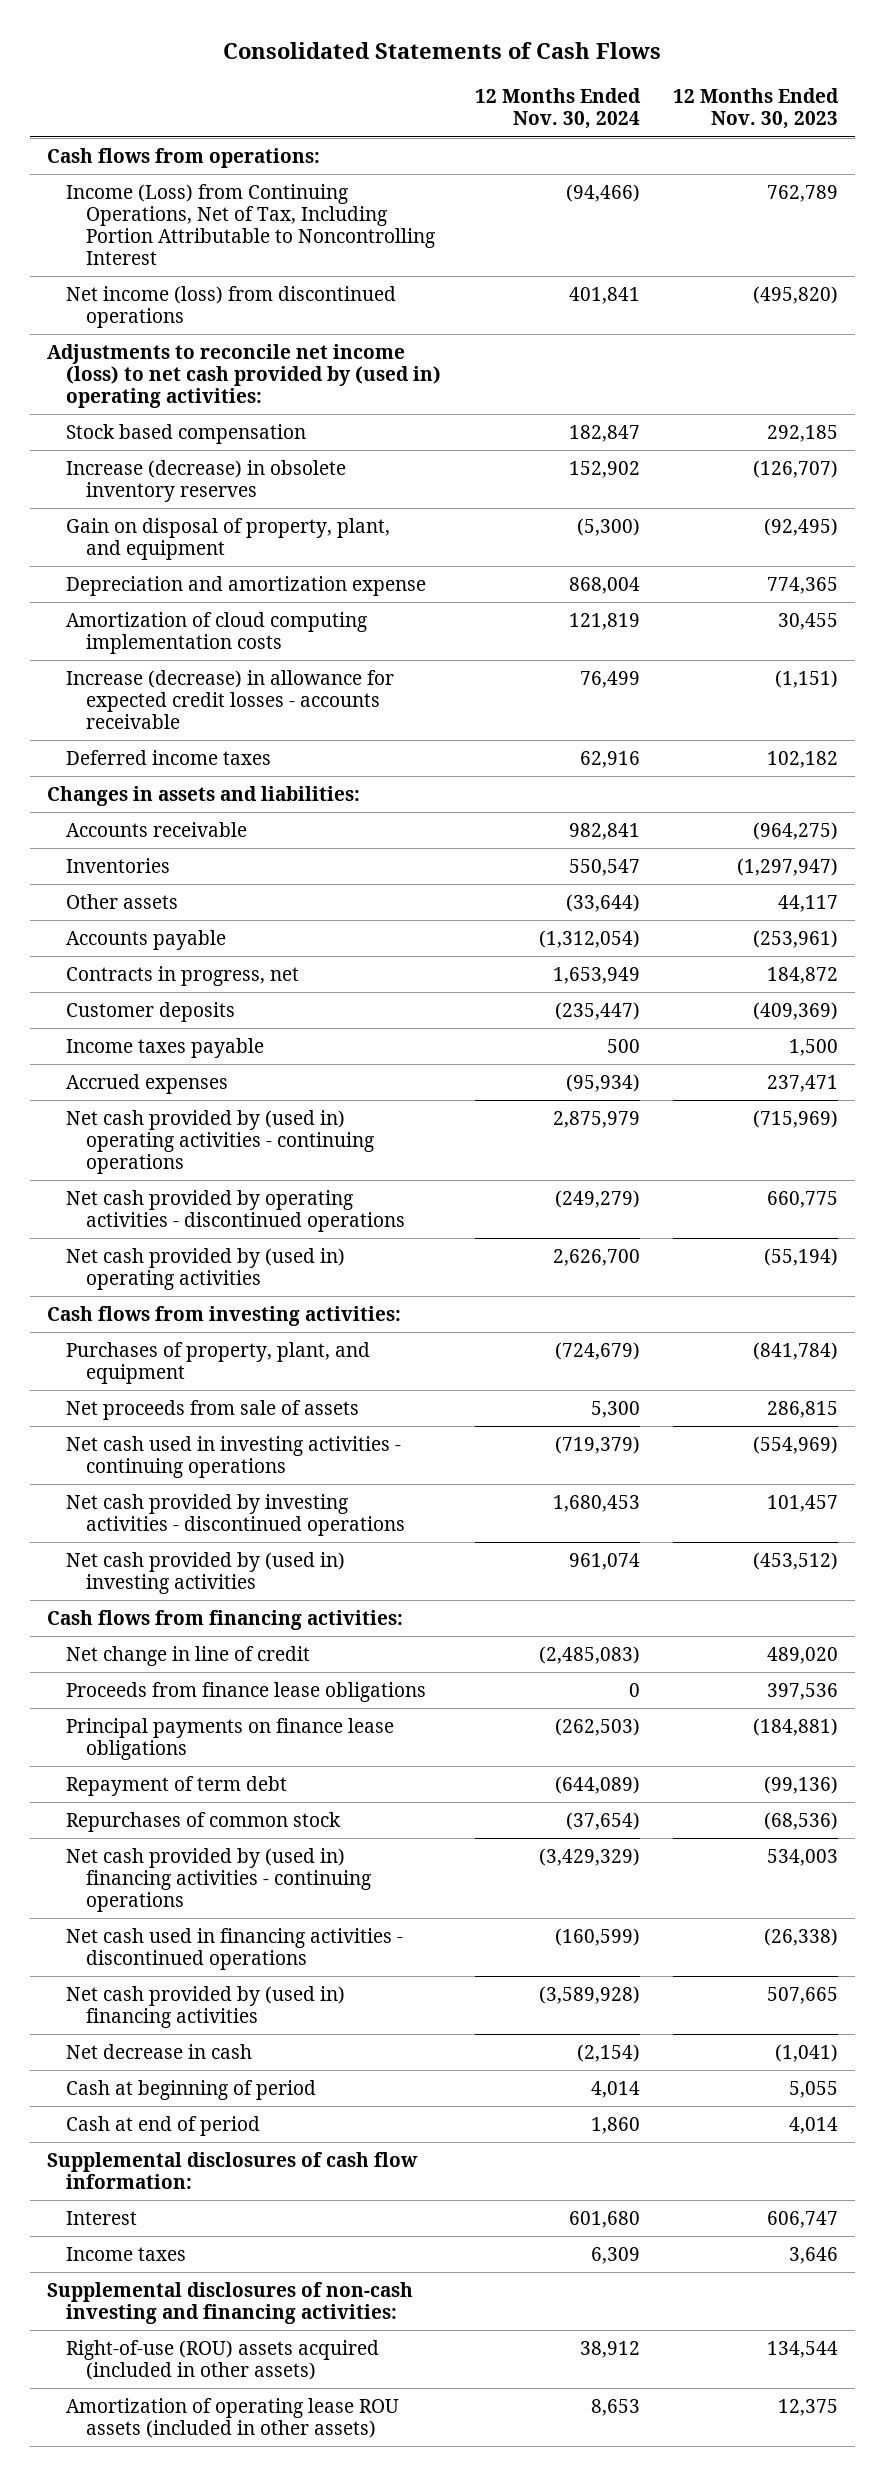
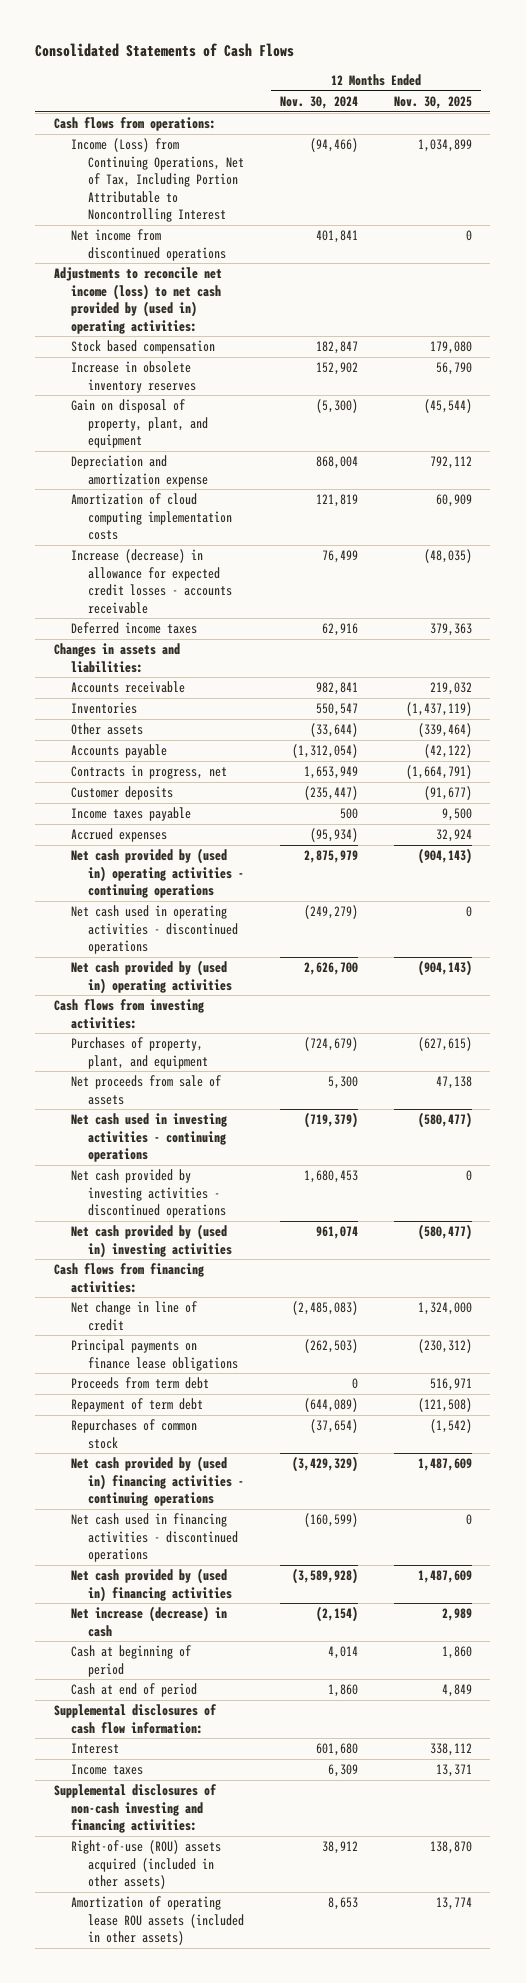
- | 12 Months Ended Nov. 30, 2024 | 12 Months Ended Nov. 30, 2023
+ | 12 Months Ended Nov. 30, 2024 | 12 Months Ended Nov. 30, 2025
- Net income (loss) from discontinued operations | 401,841 | (495,820)
+ Net income from discontinued operations | 401,841 | 0
- Increase (decrease) in obsolete inventory reserves | 152,902 | (126,707)
+ Increase in obsolete inventory reserves | 152,902 | 56,790
- Net cash provided by operating activities - discontinued operations | (249,279) | 660,775
+ Net cash used in operating activities - discontinued operations | (249,279) | 0
- Proceeds from finance lease obligations | 0 | 397,536
+ Proceeds from term debt | 0 | 516,971
- Net decrease in cash | (2,154) | (1,041)
+ Net increase (decrease) in cash | (2,154) | 2,989

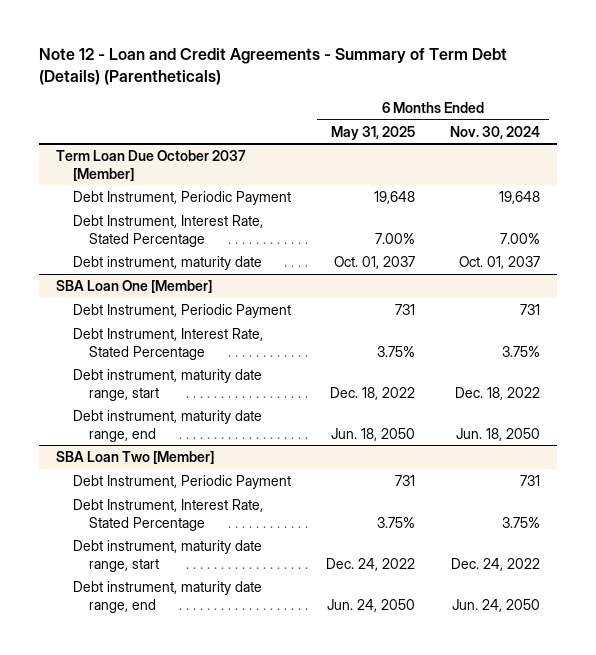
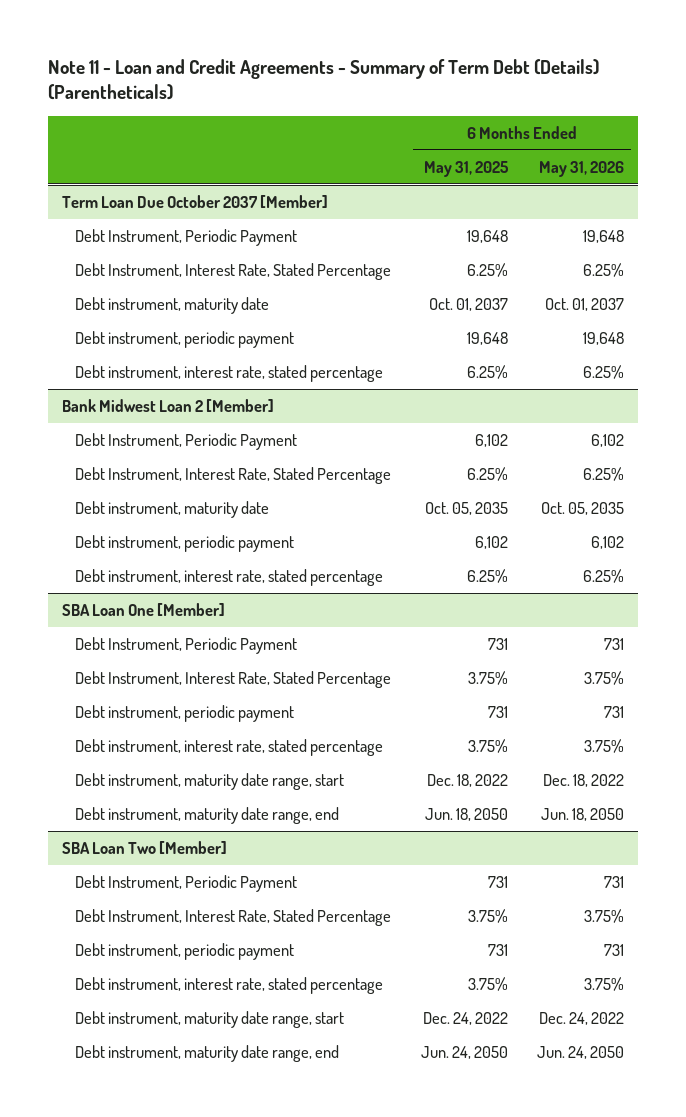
- Note 12 - Loan and Credit Agreements - Summary of Term Debt (Details) (Parentheticals)
+ Note 11 - Loan and Credit Agreements - Summary of Term Debt (Details) (Parentheticals)
- | 6 Months Ended May 31, 2025 | 6 Months Ended Nov. 30, 2024
+ | 6 Months Ended May 31, 2025 | 6 Months Ended May 31, 2026
@ Term Loan Due October 2037 [Member]
- Debt Instrument, Interest Rate, Stated Percentage | 7.00% | 7.00%
+ Debt Instrument, Interest Rate, Stated Percentage | 6.25% | 6.25%
+ Debt instrument, periodic payment | 19,648 | 19,648
+ Debt instrument, interest rate, stated percentage | 6.25% | 6.25%
+ Bank Midwest Loan 2 [Member]
+ Debt Instrument, Periodic Payment | 6,102 | 6,102
+ Debt Instrument, Interest Rate, Stated Percentage | 6.25% | 6.25%
+ Debt instrument, maturity date | Oct. 05, 2035 | Oct. 05, 2035
+ Debt instrument, periodic payment | 6,102 | 6,102
+ Debt instrument, interest rate, stated percentage | 6.25% | 6.25%
@ SBA Loan One [Member]
+ Debt instrument, periodic payment | 731 | 731
+ Debt instrument, interest rate, stated percentage | 3.75% | 3.75%
@ SBA Loan Two [Member]
+ Debt instrument, periodic payment | 731 | 731
+ Debt instrument, interest rate, stated percentage | 3.75% | 3.75%

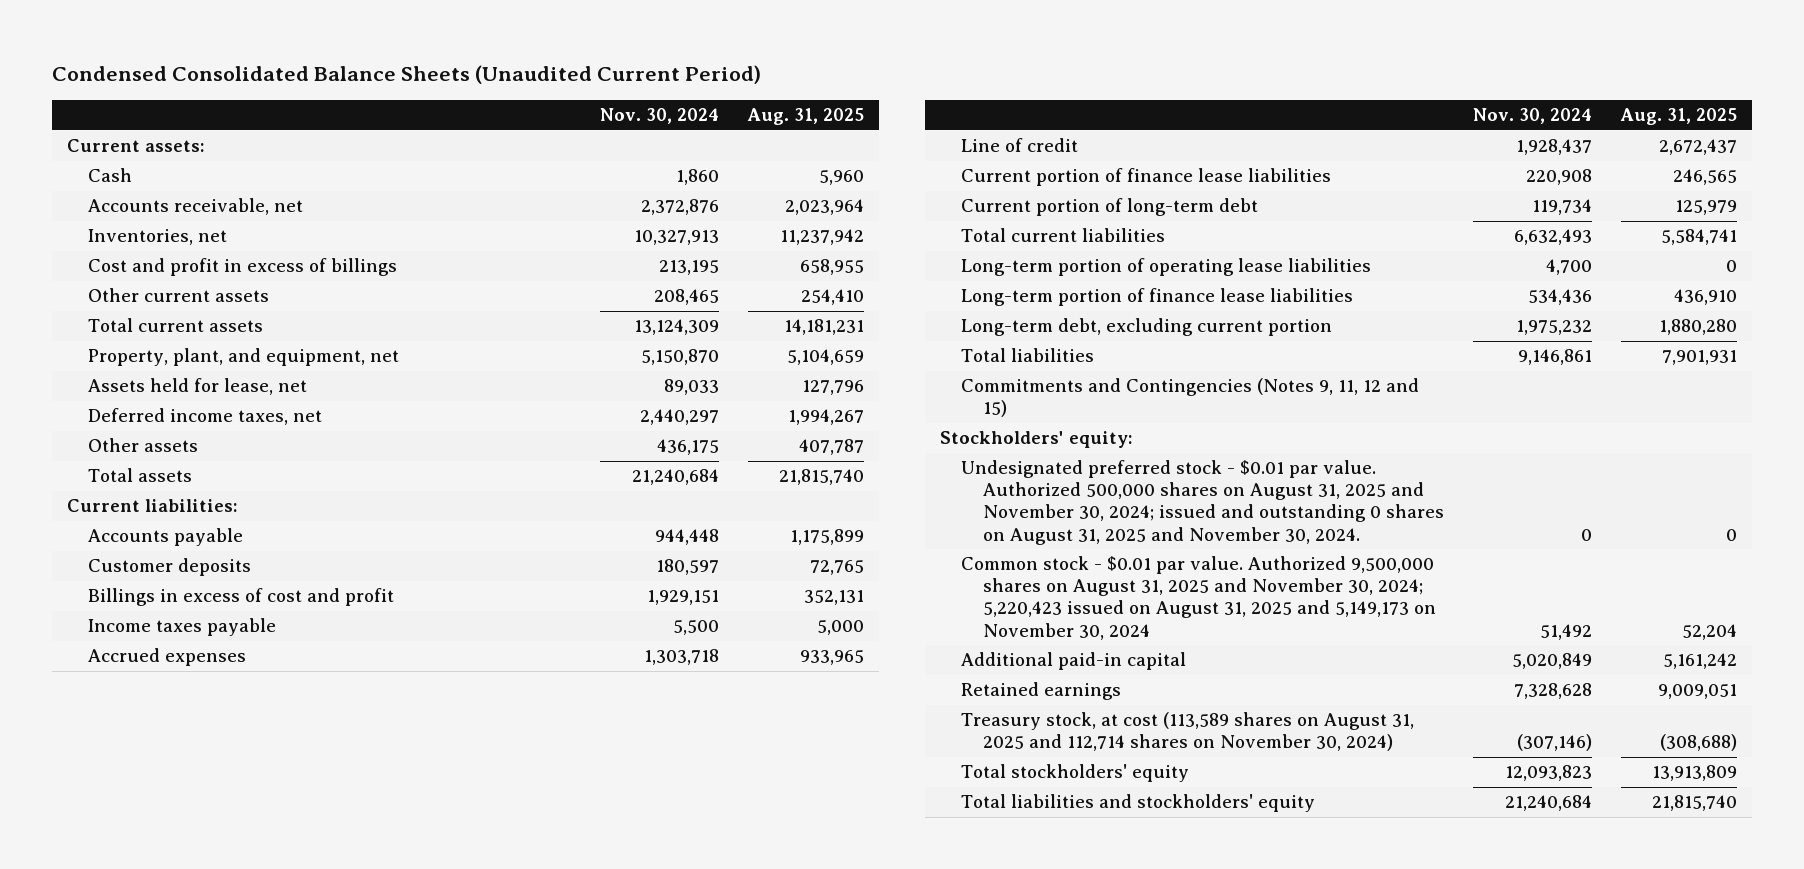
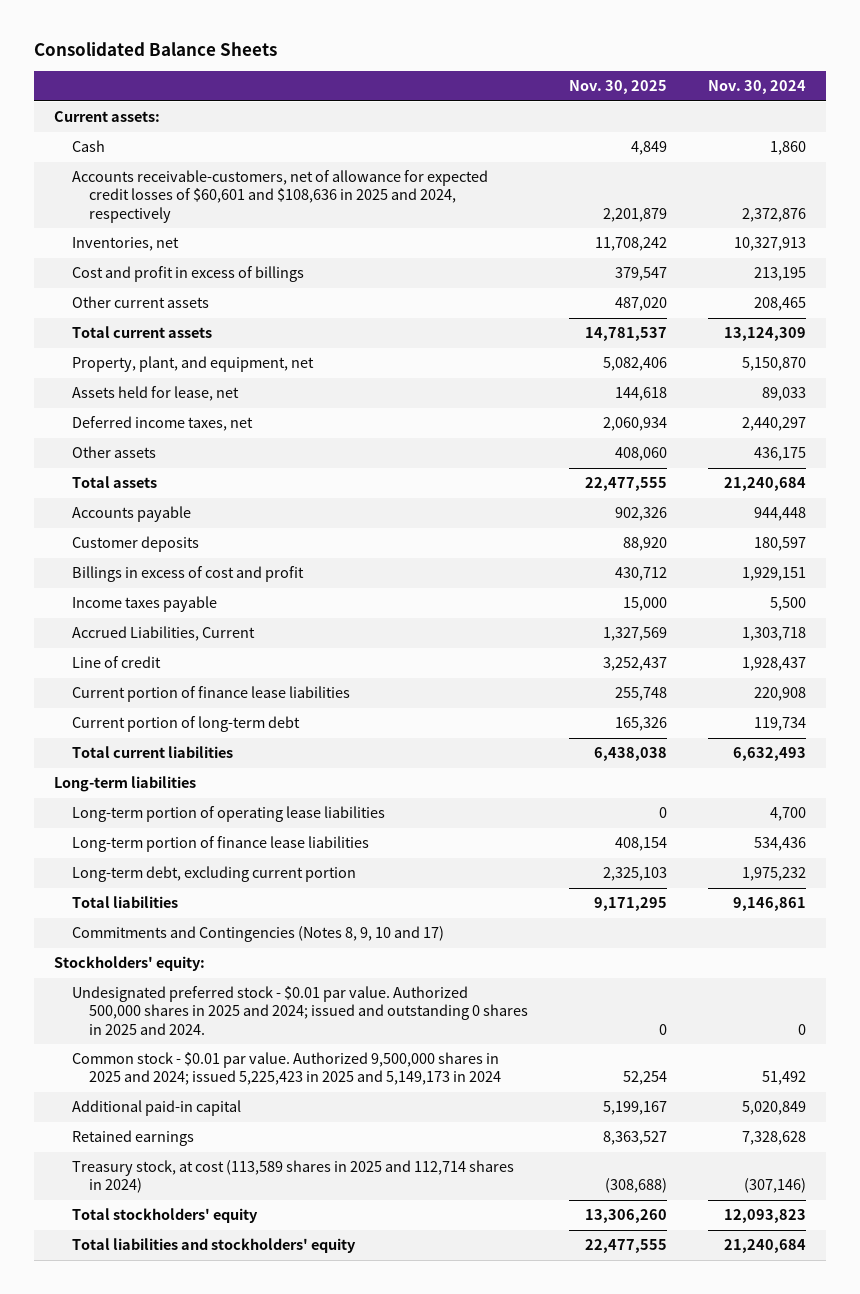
- Condensed Consolidated Balance Sheets (Unaudited Current Period)
+ Consolidated Balance Sheets
- | Nov. 30, 2024 | Aug. 31, 2025
+ | Nov. 30, 2025 | Nov. 30, 2024
- Accounts receivable, net | 2,372,876 | 2,023,964
+ Accounts receivable-customers, net of allowance for expected credit losses of $60,601 and $108,636 in 2025 and 2024, respectively | 2,201,879 | 2,372,876
- Current liabilities:
- Accrued expenses | 1,303,718 | 933,965
+ Accrued Liabilities, Current | 1,327,569 | 1,303,718
+ Long-term liabilities
- Commitments and Contingencies (Notes 9, 11, 12 and 15)
+ Commitments and Contingencies (Notes 8, 9, 10 and 17)
- Undesignated preferred stock - $0.01 par value. Authorized 500,000 shares on August 31, 2025 and November 30, 2024; issued and outstanding 0 shares on August 31, 2025 and November 30, 2024. | 0 | 0
- Common stock - $0.01 par value. Authorized 9,500,000 shares on August 31, 2025 and November 30, 2024; 5,220,423 issued on August 31, 2025 and 5,149,173 on November 30, 2024 | 51,492 | 52,204
+ Undesignated preferred stock - $0.01 par value. Authorized 500,000 shares in 2025 and 2024; issued and outstanding 0 shares in 2025 and 2024. | 0 | 0
+ Common stock - $0.01 par value. Authorized 9,500,000 shares in 2025 and 2024; issued 5,225,423 in 2025 and 5,149,173 in 2024 | 52,254 | 51,492
- Treasury stock, at cost (113,589 shares on August 31, 2025 and 112,714 shares on November 30, 2024) | (307,146) | (308,688)
+ Treasury stock, at cost (113,589 shares in 2025 and 112,714 shares in 2024) | (308,688) | (307,146)

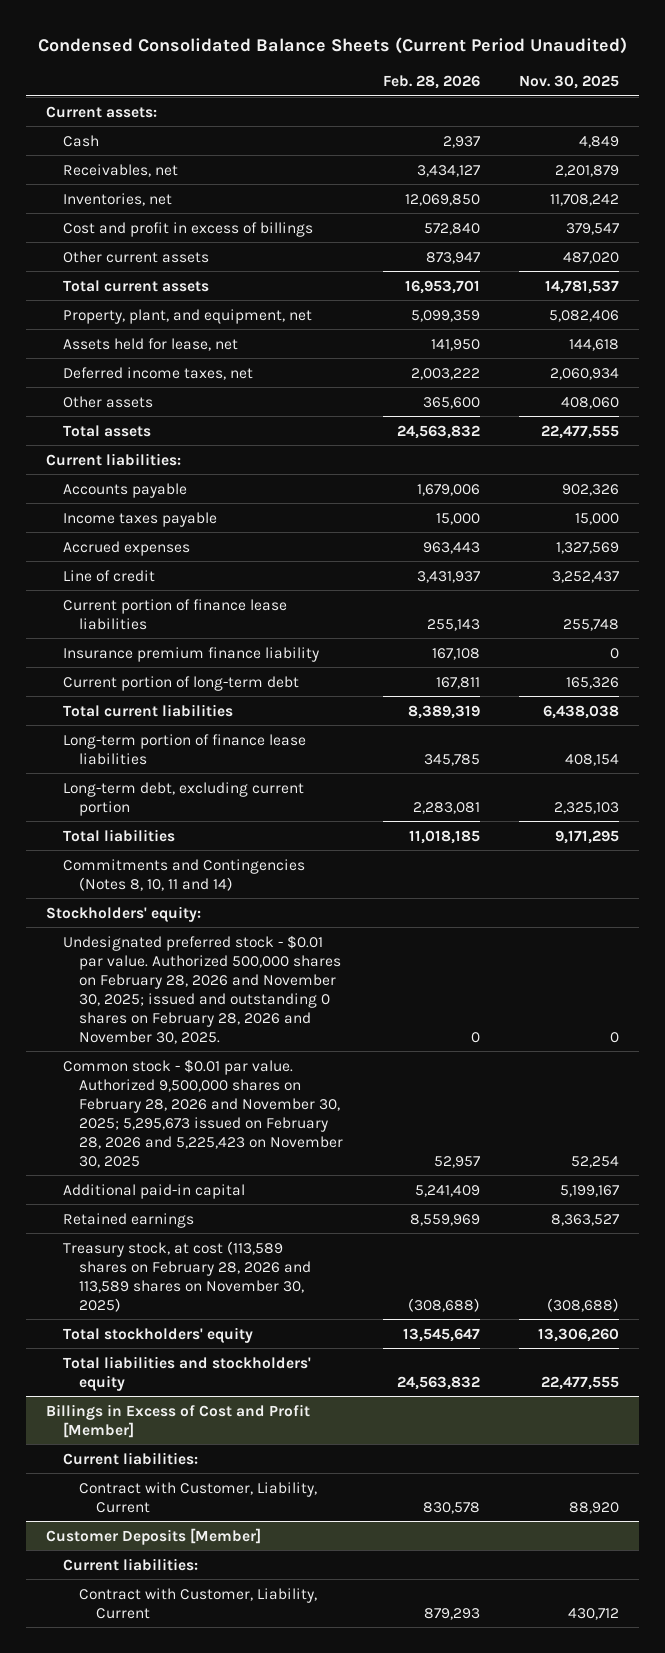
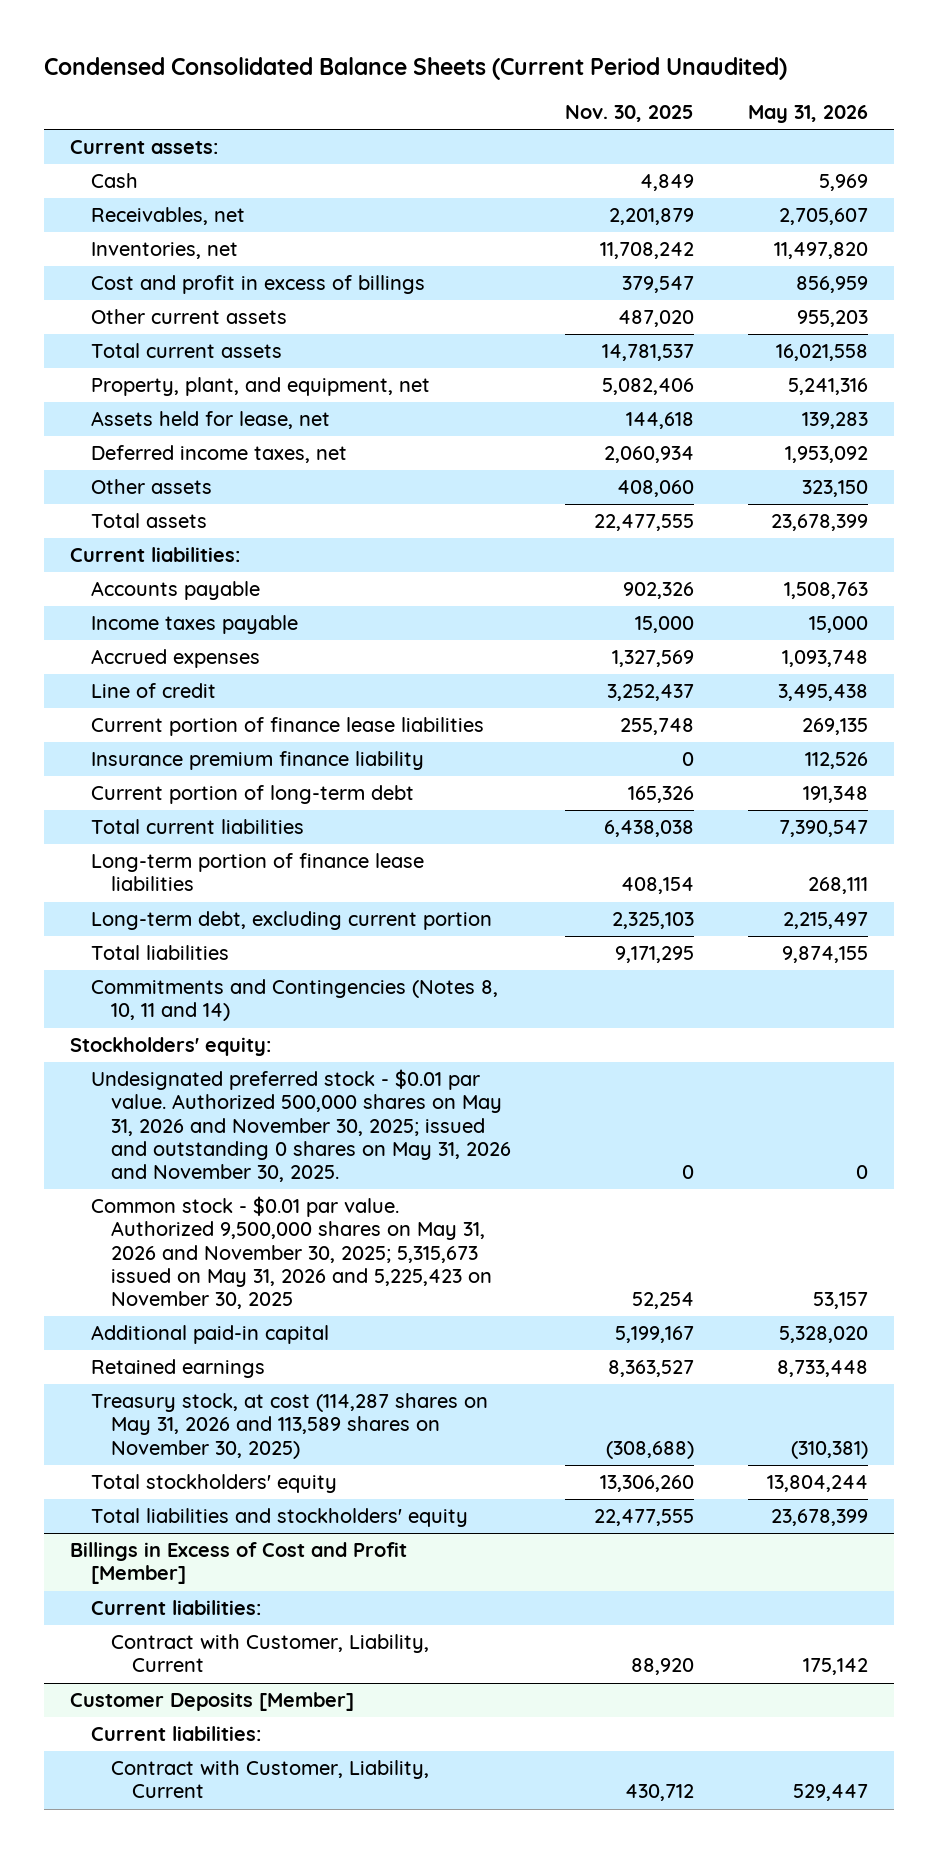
- | Feb. 28, 2026 | Nov. 30, 2025
+ | Nov. 30, 2025 | May 31, 2026
- Undesignated preferred stock - $0.01 par value. Authorized 500,000 shares on February 28, 2026 and November 30, 2025; issued and outstanding 0 shares on February 28, 2026 and November 30, 2025. | 0 | 0
- Common stock - $0.01 par value. Authorized 9,500,000 shares on February 28, 2026 and November 30, 2025; 5,295,673 issued on February 28, 2026 and 5,225,423 on November 30, 2025 | 52,957 | 52,254
+ Undesignated preferred stock - $0.01 par value. Authorized 500,000 shares on May 31, 2026 and November 30, 2025; issued and outstanding 0 shares on May 31, 2026 and November 30, 2025. | 0 | 0
+ Common stock - $0.01 par value. Authorized 9,500,000 shares on May 31, 2026 and November 30, 2025; 5,315,673 issued on May 31, 2026 and 5,225,423 on November 30, 2025 | 52,254 | 53,157
- Treasury stock, at cost (113,589 shares on February 28, 2026 and 113,589 shares on November 30, 2025) | (308,688) | (308,688)
+ Treasury stock, at cost (114,287 shares on May 31, 2026 and 113,589 shares on November 30, 2025) | (308,688) | (310,381)

